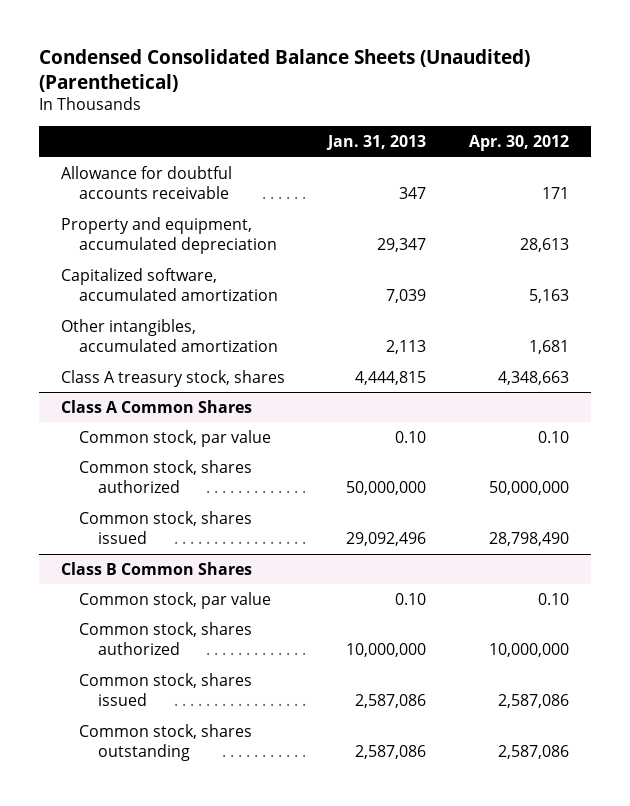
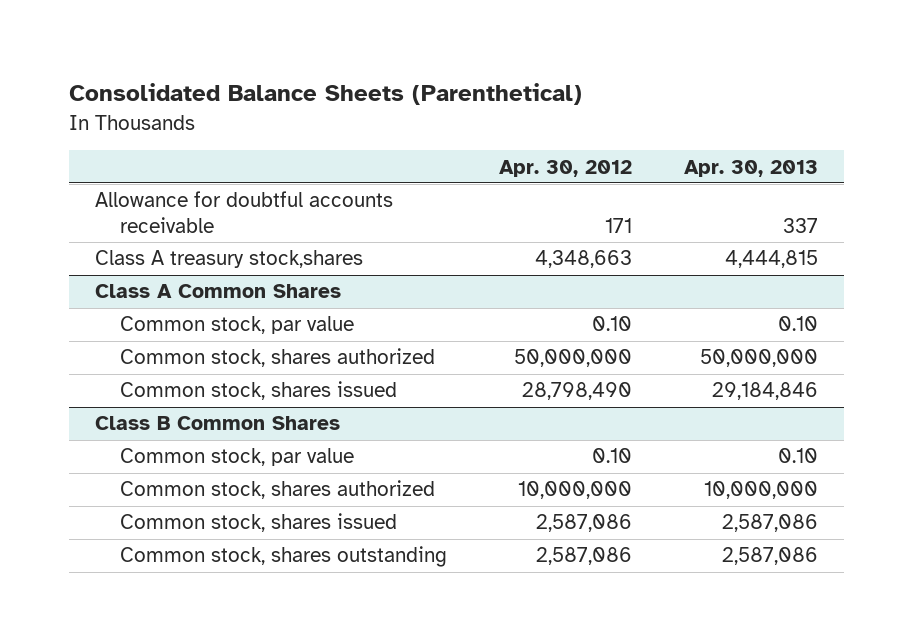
- Condensed Consolidated Balance Sheets (Unaudited) (Parenthetical)
+ Consolidated Balance Sheets (Parenthetical)
- | Jan. 31, 2013 | Apr. 30, 2012
+ | Apr. 30, 2012 | Apr. 30, 2013
- Property and equipment, accumulated depreciation | 29,347 | 28,613
- Capitalized software, accumulated amortization | 7,039 | 5,163
- Other intangibles, accumulated amortization | 2,113 | 1,681
- Class A treasury stock, shares | 4,444,815 | 4,348,663
+ Class A treasury stock,shares | 4,348,663 | 4,444,815

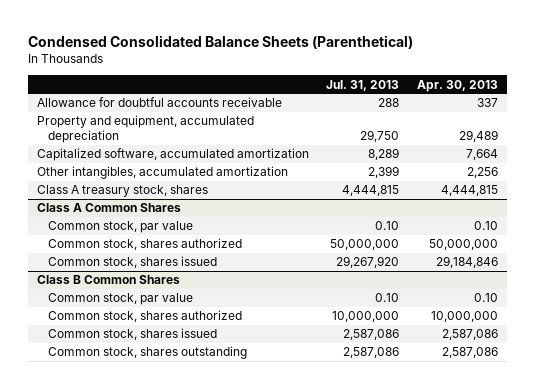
- Consolidated Balance Sheets (Parenthetical)
+ Condensed Consolidated Balance Sheets (Parenthetical)
- | Apr. 30, 2012 | Apr. 30, 2013
+ | Jul. 31, 2013 | Apr. 30, 2013
- Class A treasury stock,shares | 4,348,663 | 4,444,815
+ Property and equipment, accumulated depreciation | 29,750 | 29,489
+ Capitalized software, accumulated amortization | 8,289 | 7,664
+ Other intangibles, accumulated amortization | 2,399 | 2,256
+ Class A treasury stock, shares | 4,444,815 | 4,444,815

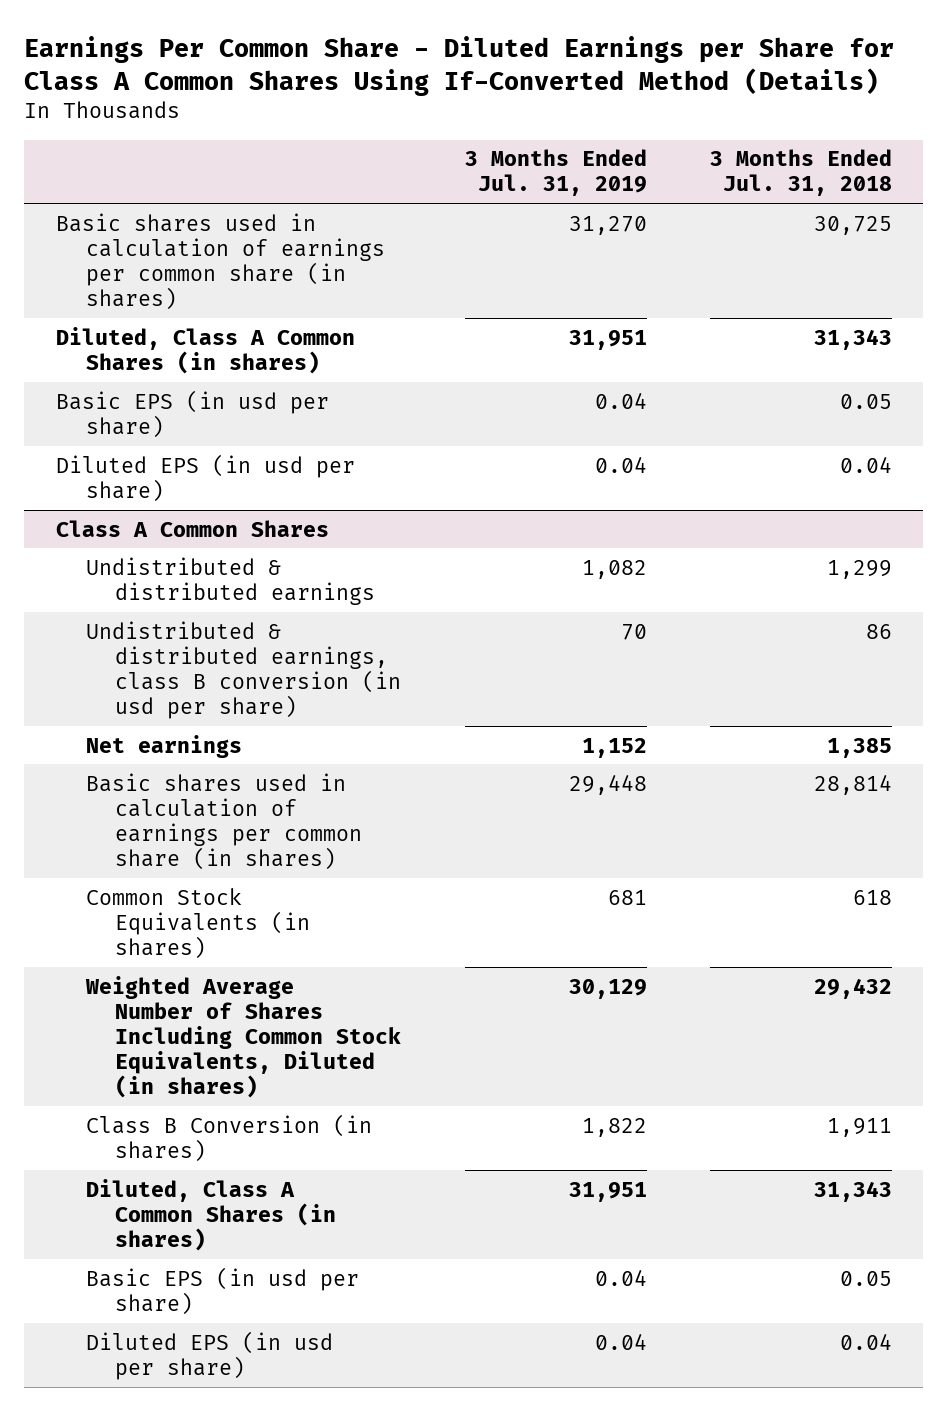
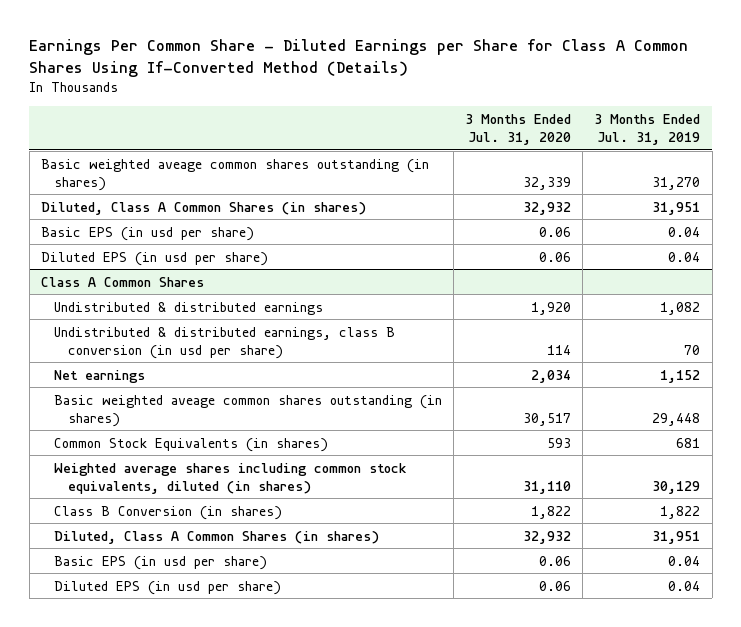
- | 3 Months Ended Jul. 31, 2019 | 3 Months Ended Jul. 31, 2018
+ | 3 Months Ended Jul. 31, 2020 | 3 Months Ended Jul. 31, 2019
- Basic shares used in calculation of earnings per common share (in shares) | 31,270 | 30,725
+ Basic weighted aveage common shares outstanding (in shares) | 32,339 | 31,270
@ Class A Common Shares
- Basic shares used in calculation of earnings per common share (in shares) | 29,448 | 28,814
+ Basic weighted aveage common shares outstanding (in shares) | 30,517 | 29,448
- Weighted Average Number of Shares Including Common Stock Equivalents, Diluted (in shares) | 30,129 | 29,432
+ Weighted average shares including common stock equivalents, diluted (in shares) | 31,110 | 30,129

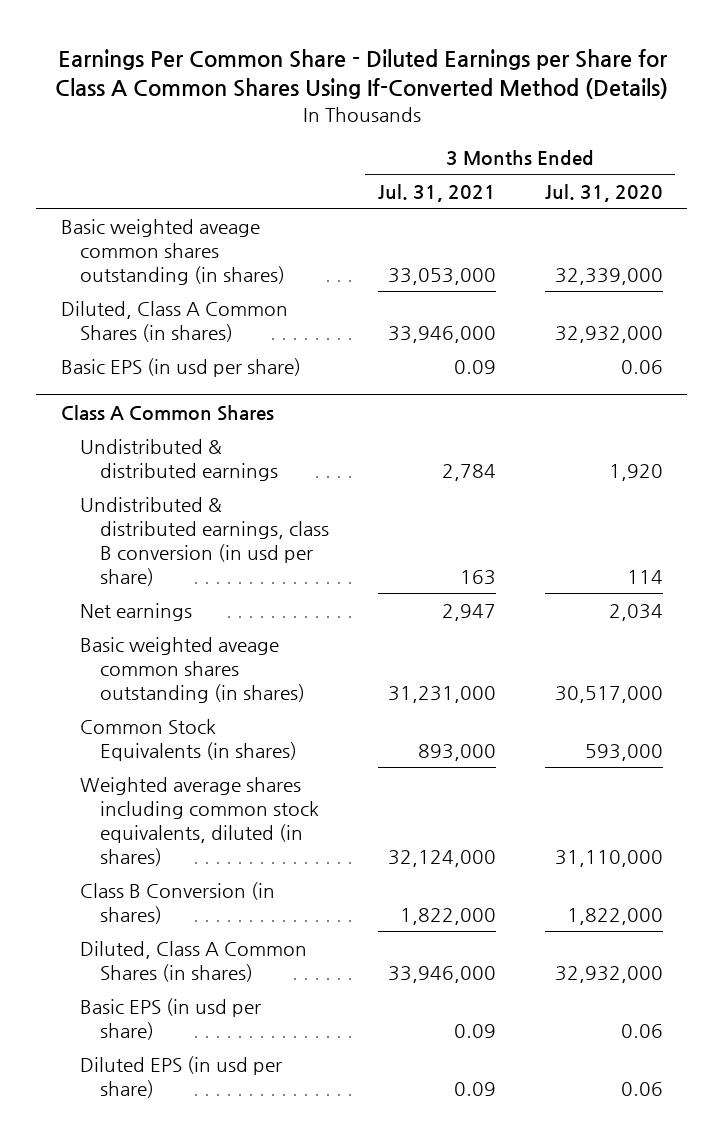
- | 3 Months Ended Jul. 31, 2020 | 3 Months Ended Jul. 31, 2019
+ | 3 Months Ended Jul. 31, 2021 | 3 Months Ended Jul. 31, 2020
- Basic weighted aveage common shares outstanding (in shares) | 32,339 | 31,270
- Diluted, Class A Common Shares (in shares) | 32,932 | 31,951
+ Basic weighted aveage common shares outstanding (in shares) | 33,053,000 | 32,339,000
+ Diluted, Class A Common Shares (in shares) | 33,946,000 | 32,932,000
- Diluted EPS (in usd per share) | 0.06 | 0.04
@ Class A Common Shares
- Basic weighted aveage common shares outstanding (in shares) | 30,517 | 29,448
- Common Stock Equivalents (in shares) | 593 | 681
- Weighted average shares including common stock equivalents, diluted (in shares) | 31,110 | 30,129
- Class B Conversion (in shares) | 1,822 | 1,822
- Diluted, Class A Common Shares (in shares) | 32,932 | 31,951
+ Basic weighted aveage common shares outstanding (in shares) | 31,231,000 | 30,517,000
+ Common Stock Equivalents (in shares) | 893,000 | 593,000
+ Weighted average shares including common stock equivalents, diluted (in shares) | 32,124,000 | 31,110,000
+ Class B Conversion (in shares) | 1,822,000 | 1,822,000
+ Diluted, Class A Common Shares (in shares) | 33,946,000 | 32,932,000

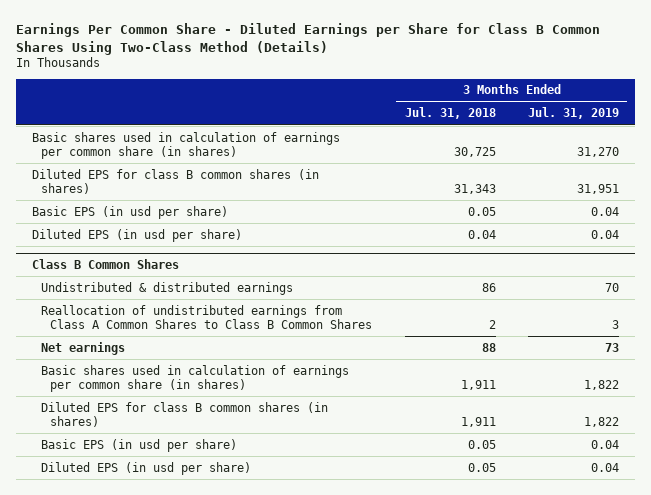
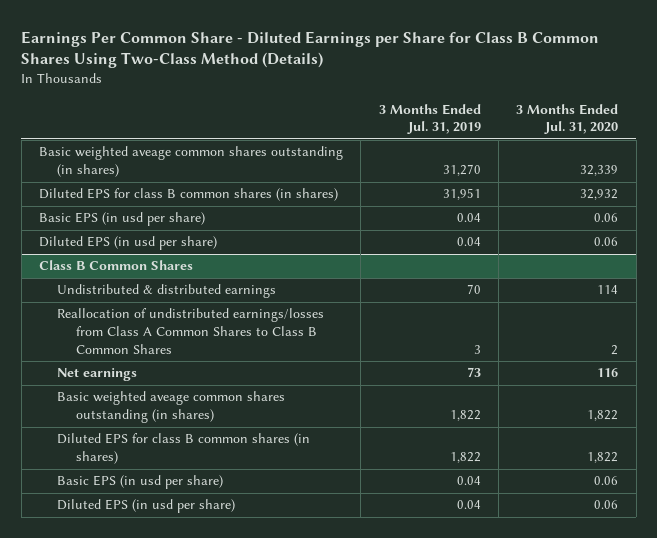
- | 3 Months Ended Jul. 31, 2018 | 3 Months Ended Jul. 31, 2019
+ | 3 Months Ended Jul. 31, 2019 | 3 Months Ended Jul. 31, 2020
- Basic shares used in calculation of earnings per common share (in shares) | 30,725 | 31,270
+ Basic weighted aveage common shares outstanding (in shares) | 31,270 | 32,339
@ Class B Common Shares
- Reallocation of undistributed earnings from Class A Common Shares to Class B Common Shares | 2 | 3
+ Reallocation of undistributed earnings/losses from Class A Common Shares to Class B Common Shares | 3 | 2
- Basic shares used in calculation of earnings per common share (in shares) | 1,911 | 1,822
+ Basic weighted aveage common shares outstanding (in shares) | 1,822 | 1,822

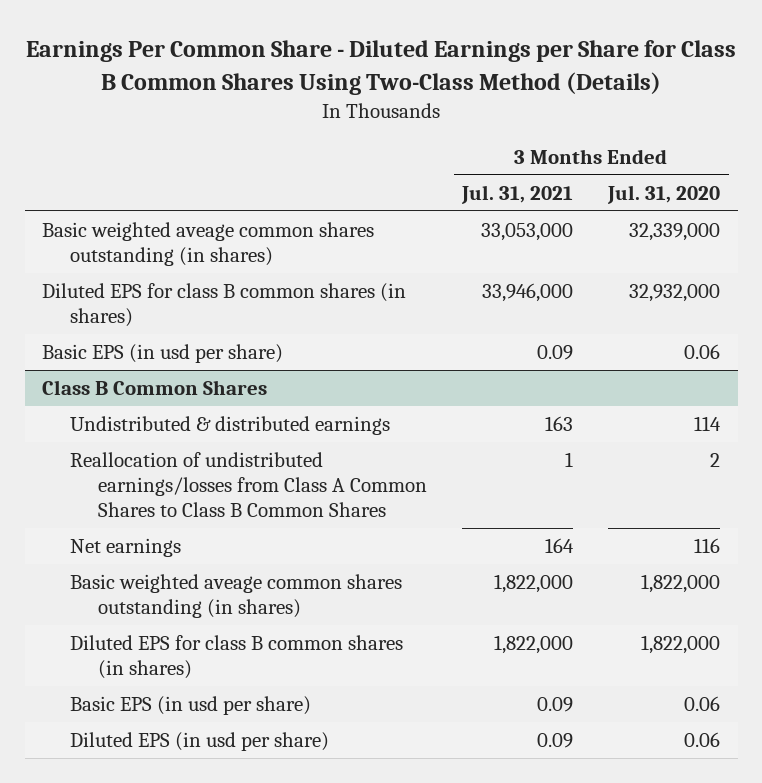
- | 3 Months Ended Jul. 31, 2019 | 3 Months Ended Jul. 31, 2020
+ | 3 Months Ended Jul. 31, 2021 | 3 Months Ended Jul. 31, 2020
- Basic weighted aveage common shares outstanding (in shares) | 31,270 | 32,339
- Diluted EPS for class B common shares (in shares) | 31,951 | 32,932
+ Basic weighted aveage common shares outstanding (in shares) | 33,053,000 | 32,339,000
+ Diluted EPS for class B common shares (in shares) | 33,946,000 | 32,932,000
- Diluted EPS (in usd per share) | 0.04 | 0.06
@ Class B Common Shares
- Basic weighted aveage common shares outstanding (in shares) | 1,822 | 1,822
- Diluted EPS for class B common shares (in shares) | 1,822 | 1,822
+ Basic weighted aveage common shares outstanding (in shares) | 1,822,000 | 1,822,000
+ Diluted EPS for class B common shares (in shares) | 1,822,000 | 1,822,000

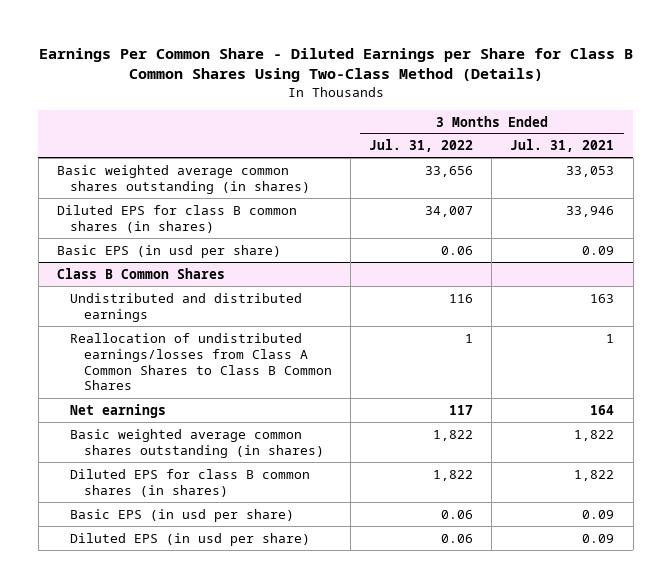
- | 3 Months Ended Jul. 31, 2021 | 3 Months Ended Jul. 31, 2020
+ | 3 Months Ended Jul. 31, 2022 | 3 Months Ended Jul. 31, 2021
- Basic weighted aveage common shares outstanding (in shares) | 33,053,000 | 32,339,000
- Diluted EPS for class B common shares (in shares) | 33,946,000 | 32,932,000
+ Basic weighted average common shares outstanding (in shares) | 33,656 | 33,053
+ Diluted EPS for class B common shares (in shares) | 34,007 | 33,946
@ Class B Common Shares
- Undistributed & distributed earnings | 163 | 114
+ Undistributed and distributed earnings | 116 | 163
- Basic weighted aveage common shares outstanding (in shares) | 1,822,000 | 1,822,000
- Diluted EPS for class B common shares (in shares) | 1,822,000 | 1,822,000
+ Basic weighted average common shares outstanding (in shares) | 1,822 | 1,822
+ Diluted EPS for class B common shares (in shares) | 1,822 | 1,822

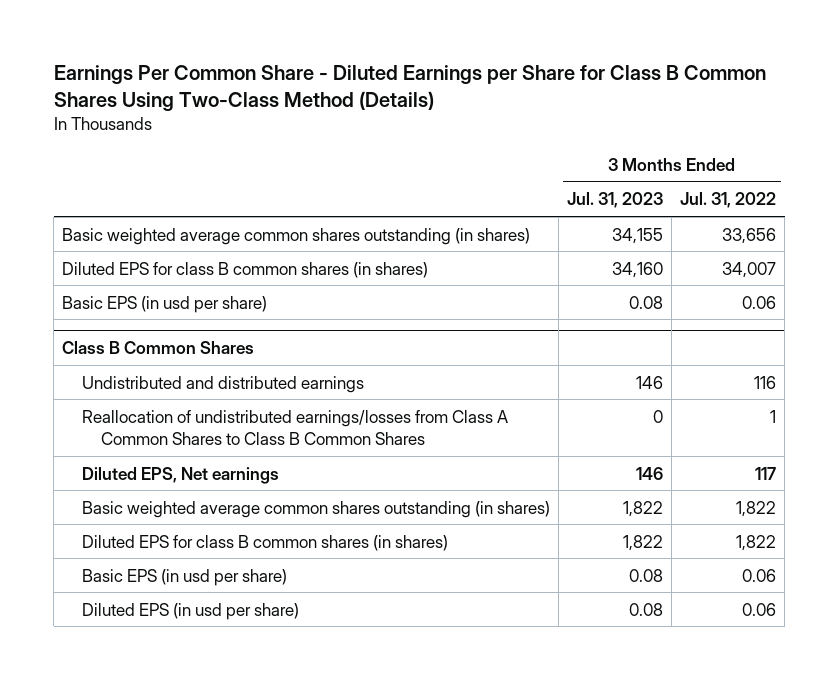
- | 3 Months Ended Jul. 31, 2022 | 3 Months Ended Jul. 31, 2021
+ | 3 Months Ended Jul. 31, 2023 | 3 Months Ended Jul. 31, 2022
@ Class B Common Shares
- Net earnings | 117 | 164
+ Diluted EPS, Net earnings | 146 | 117

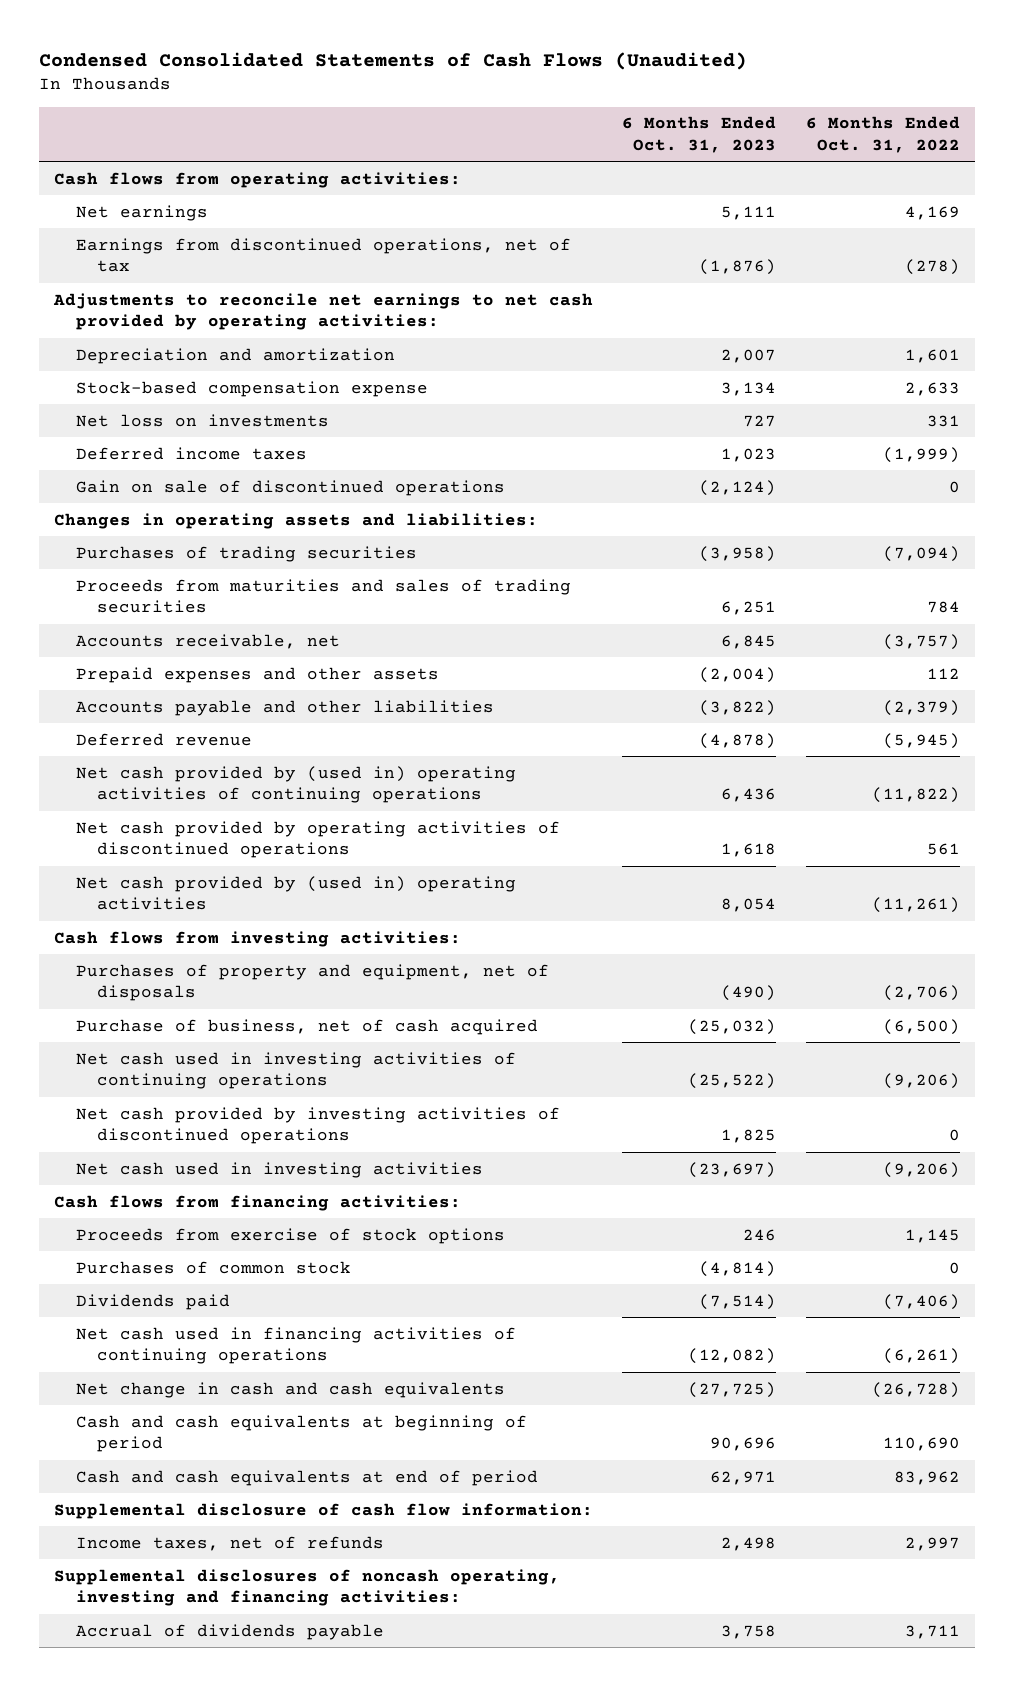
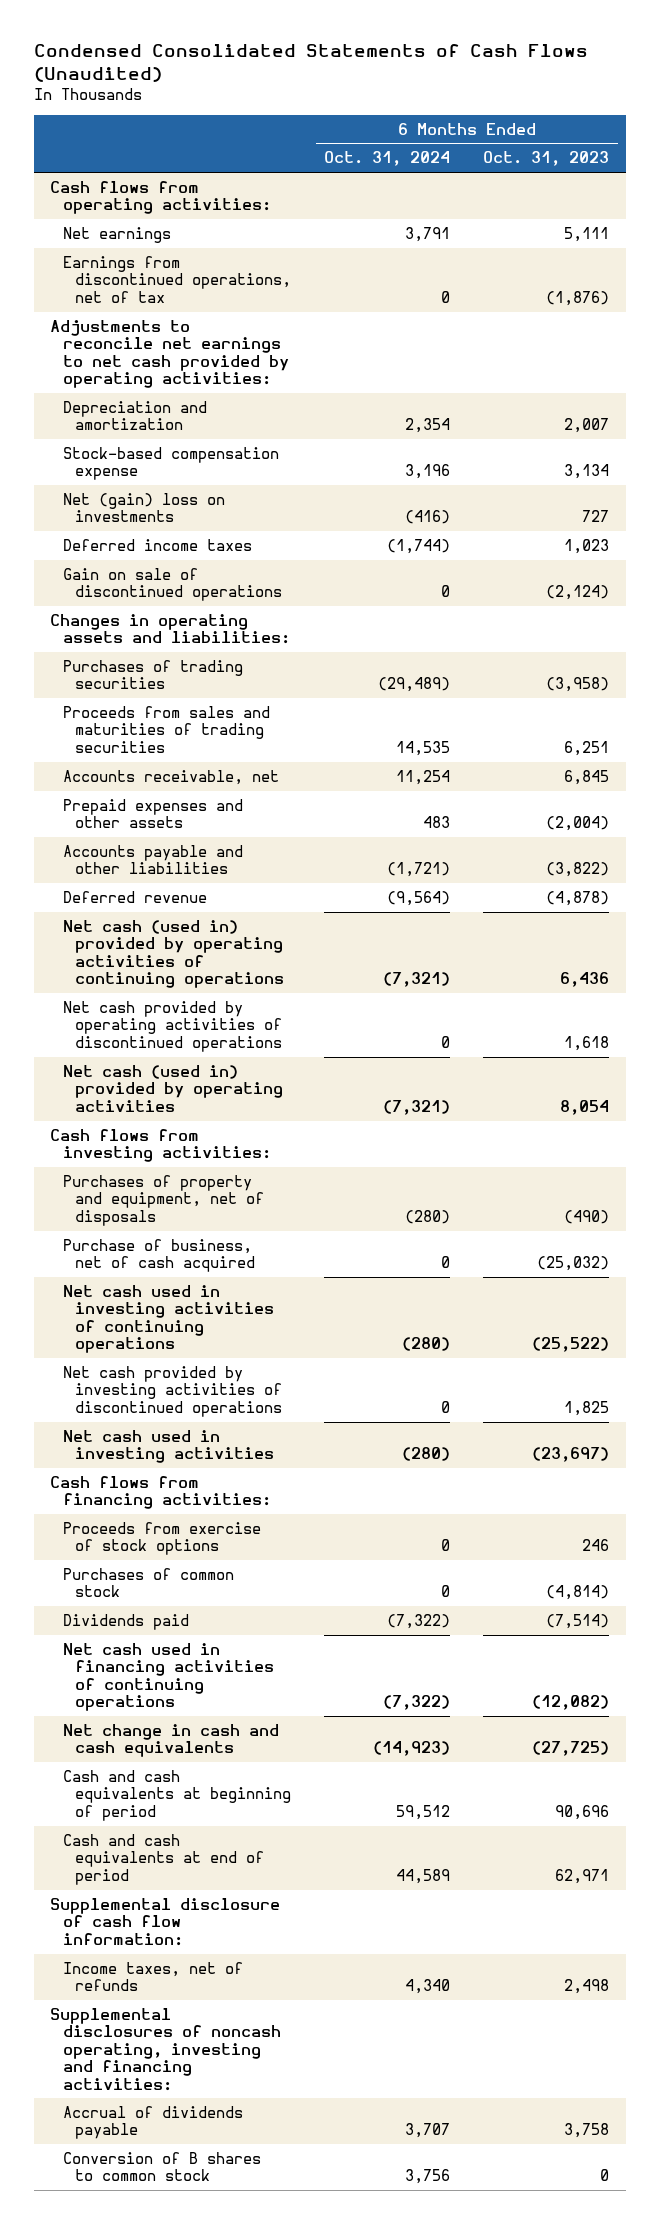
- | 6 Months Ended Oct. 31, 2023 | 6 Months Ended Oct. 31, 2022
+ | 6 Months Ended Oct. 31, 2024 | 6 Months Ended Oct. 31, 2023
- Net loss on investments | 727 | 331
+ Net (gain) loss on investments | (416) | 727
- Proceeds from maturities and sales of trading securities | 6,251 | 784
+ Proceeds from sales and maturities of trading securities | 14,535 | 6,251
- Net cash provided by (used in) operating activities of continuing operations | 6,436 | (11,822)
+ Net cash (used in) provided by operating activities of continuing operations | (7,321) | 6,436
- Net cash provided by (used in) operating activities | 8,054 | (11,261)
+ Net cash (used in) provided by operating activities | (7,321) | 8,054
+ Conversion of B shares to common stock | 3,756 | 0

